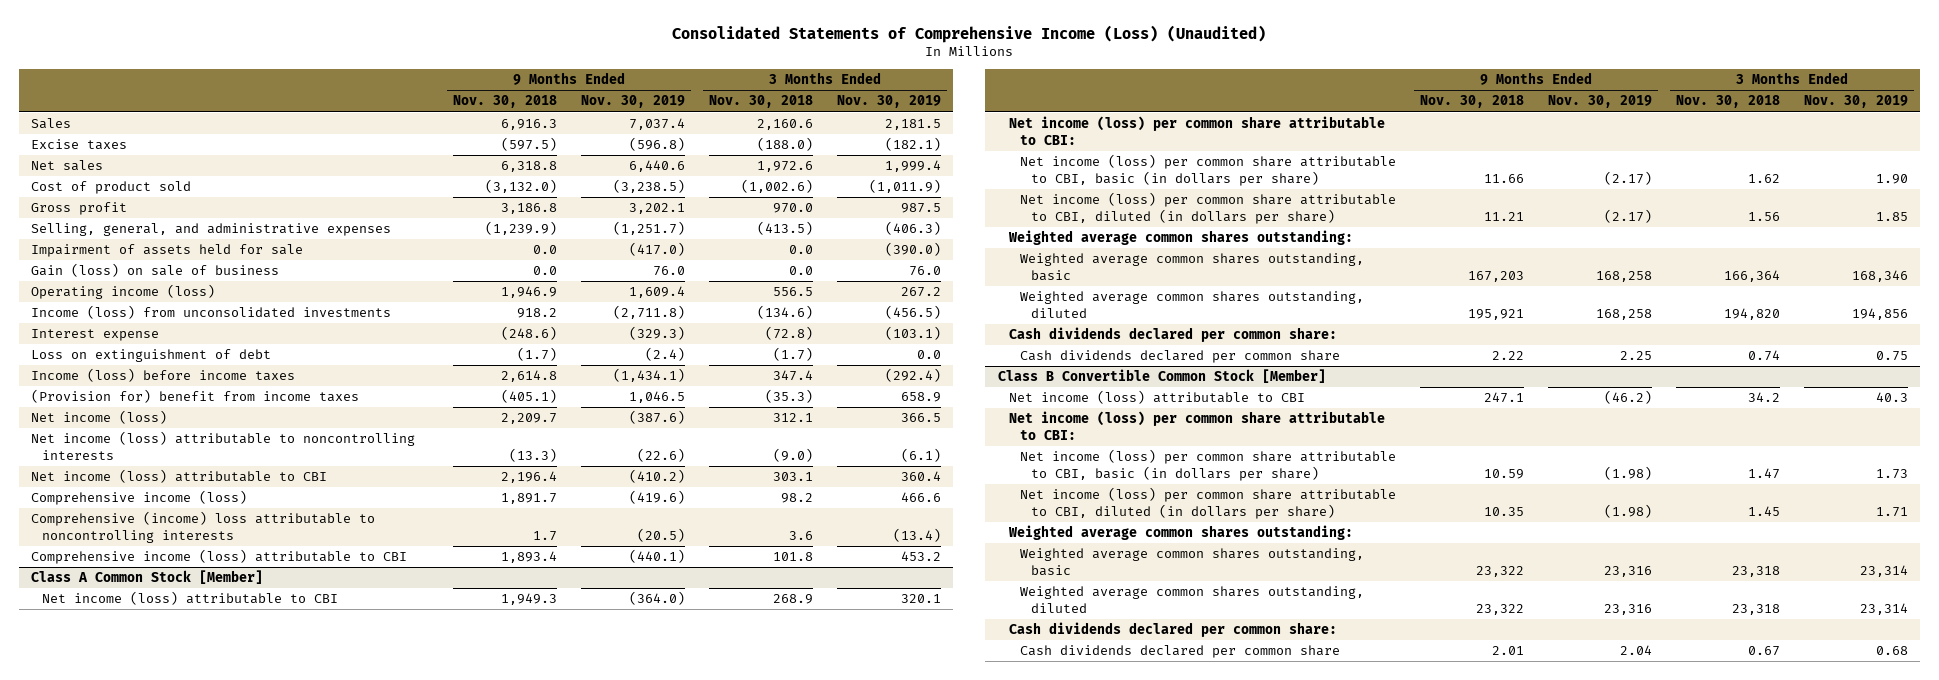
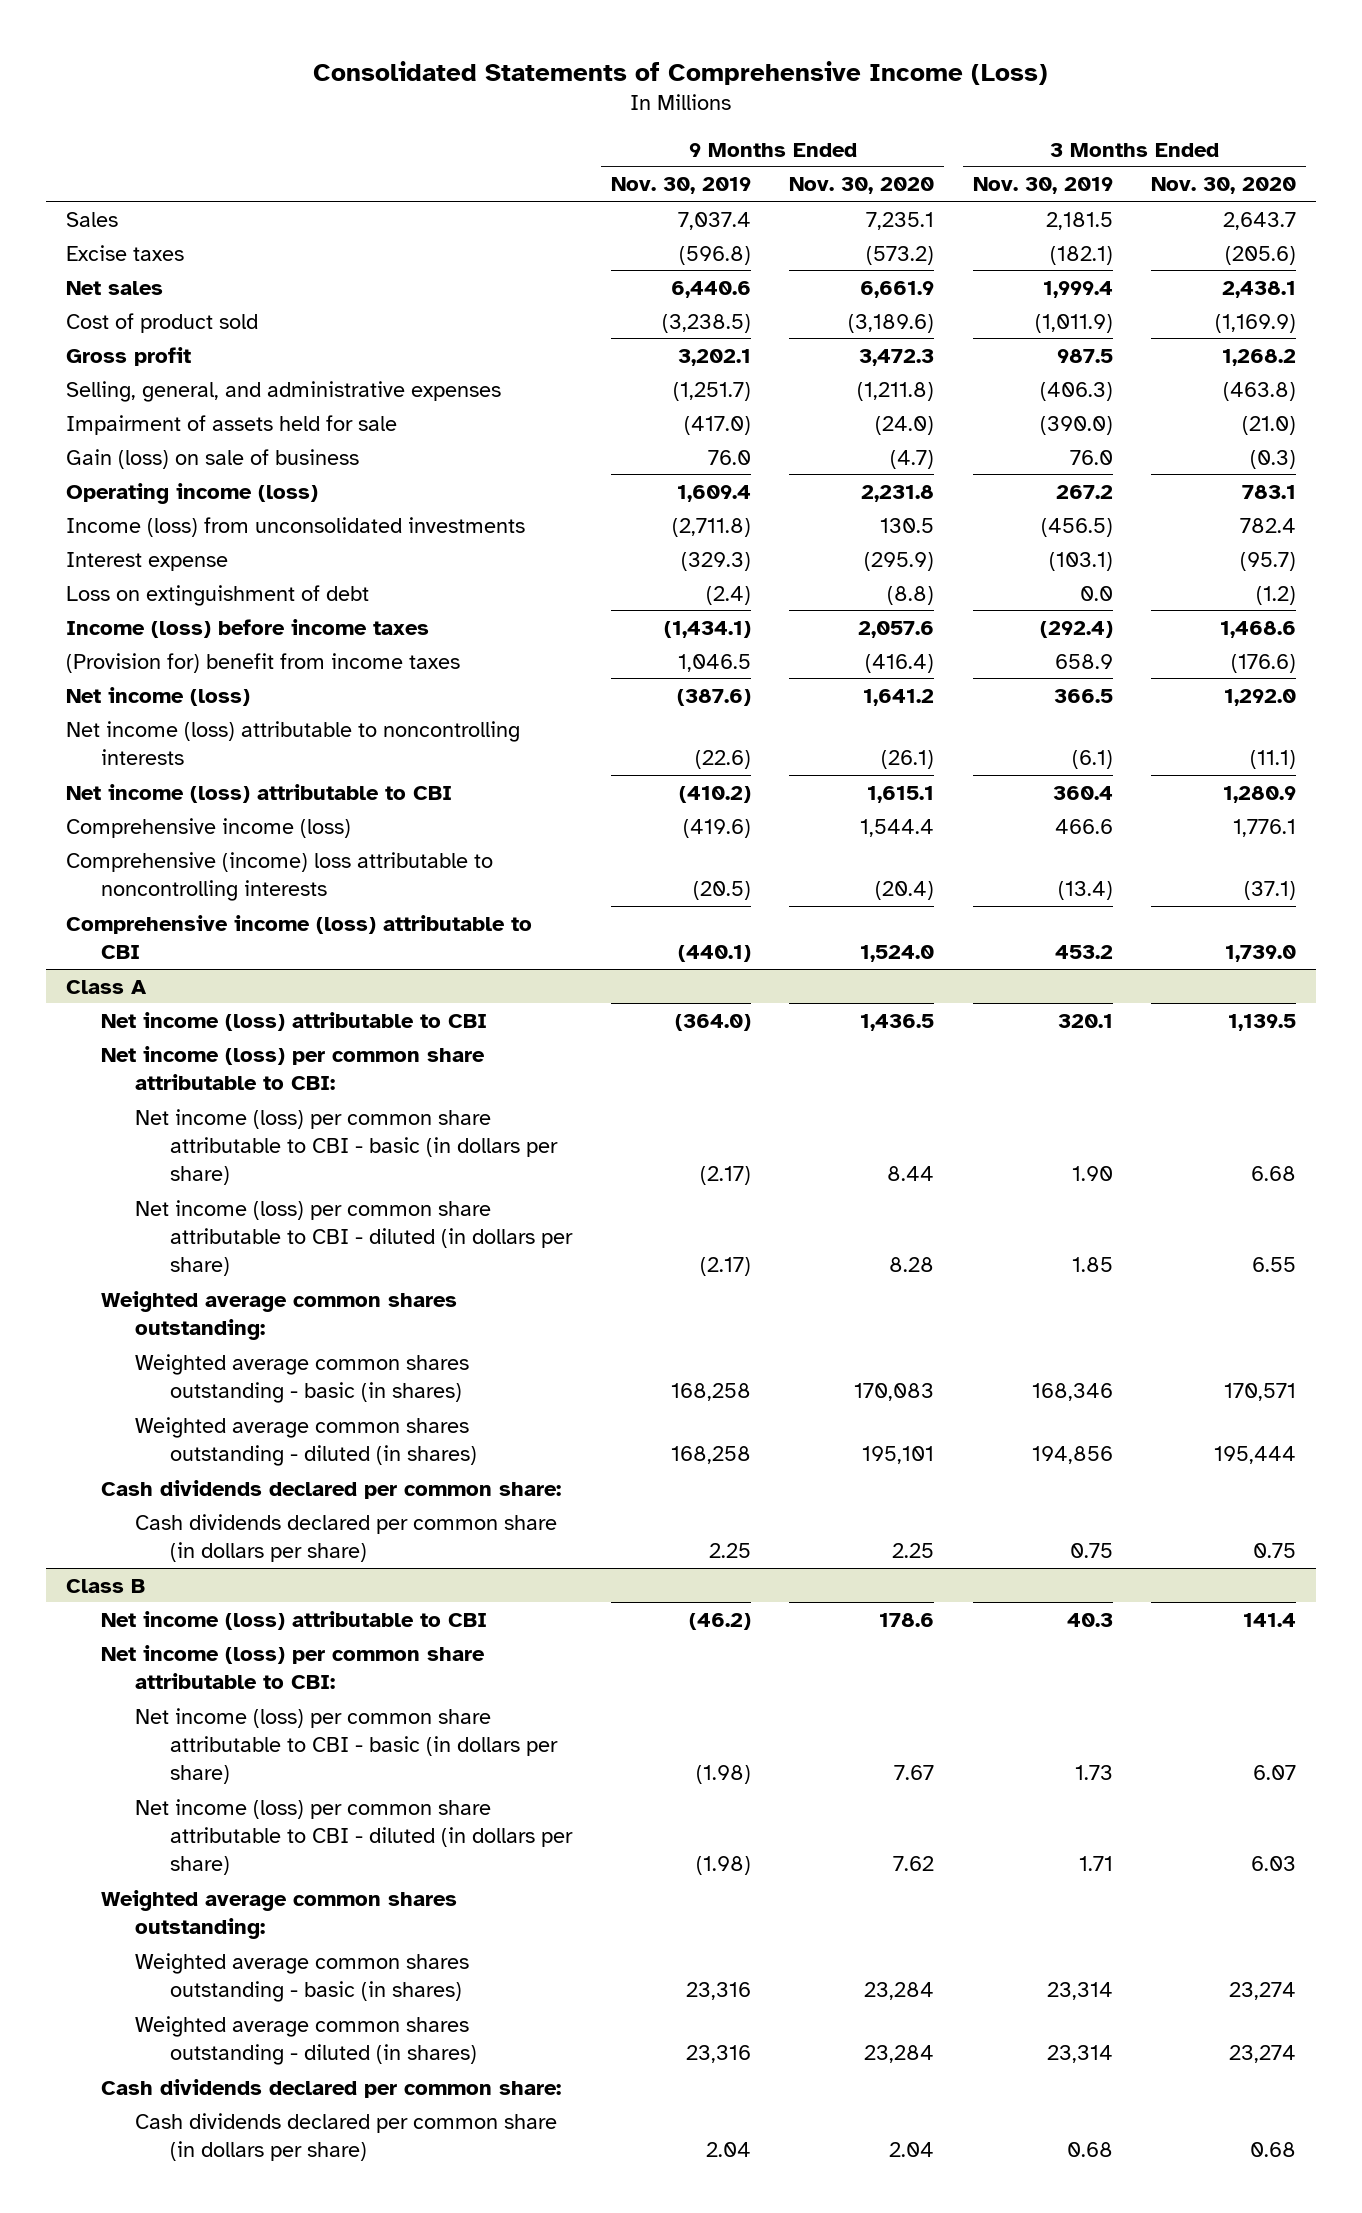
- Consolidated Statements of Comprehensive Income (Loss) (Unaudited)
+ Consolidated Statements of Comprehensive Income (Loss)
- | 9 Months Ended Nov. 30, 2018 | 9 Months Ended Nov. 30, 2019 | 3 Months Ended Nov. 30, 2018 | 3 Months Ended Nov. 30, 2019
+ | 9 Months Ended Nov. 30, 2019 | 9 Months Ended Nov. 30, 2020 | 3 Months Ended Nov. 30, 2019 | 3 Months Ended Nov. 30, 2020
- Class A Common Stock [Member]
+ Class A
- Net income (loss) per common share attributable to CBI, basic (in dollars per share) | 11.66 | (2.17) | 1.62 | 1.90
- Net income (loss) per common share attributable to CBI, diluted (in dollars per share) | 11.21 | (2.17) | 1.56 | 1.85
+ Net income (loss) per common share attributable to CBI - basic (in dollars per share) | (2.17) | 8.44 | 1.90 | 6.68
+ Net income (loss) per common share attributable to CBI - diluted (in dollars per share) | (2.17) | 8.28 | 1.85 | 6.55
- Weighted average common shares outstanding, basic | 167,203 | 168,258 | 166,364 | 168,346
- Weighted average common shares outstanding, diluted | 195,921 | 168,258 | 194,820 | 194,856
+ Weighted average common shares outstanding - basic (in shares) | 168,258 | 170,083 | 168,346 | 170,571
+ Weighted average common shares outstanding - diluted (in shares) | 168,258 | 195,101 | 194,856 | 195,444
- Cash dividends declared per common share | 2.22 | 2.25 | 0.74 | 0.75
- Class B Convertible Common Stock [Member]
+ Cash dividends declared per common share (in dollars per share) | 2.25 | 2.25 | 0.75 | 0.75
+ Class B
- Net income (loss) per common share attributable to CBI, basic (in dollars per share) | 10.59 | (1.98) | 1.47 | 1.73
- Net income (loss) per common share attributable to CBI, diluted (in dollars per share) | 10.35 | (1.98) | 1.45 | 1.71
+ Net income (loss) per common share attributable to CBI - basic (in dollars per share) | (1.98) | 7.67 | 1.73 | 6.07
+ Net income (loss) per common share attributable to CBI - diluted (in dollars per share) | (1.98) | 7.62 | 1.71 | 6.03
- Weighted average common shares outstanding, basic | 23,322 | 23,316 | 23,318 | 23,314
- Weighted average common shares outstanding, diluted | 23,322 | 23,316 | 23,318 | 23,314
+ Weighted average common shares outstanding - basic (in shares) | 23,316 | 23,284 | 23,314 | 23,274
+ Weighted average common shares outstanding - diluted (in shares) | 23,316 | 23,284 | 23,314 | 23,274
- Cash dividends declared per common share | 2.01 | 2.04 | 0.67 | 0.68
+ Cash dividends declared per common share (in dollars per share) | 2.04 | 2.04 | 0.68 | 0.68

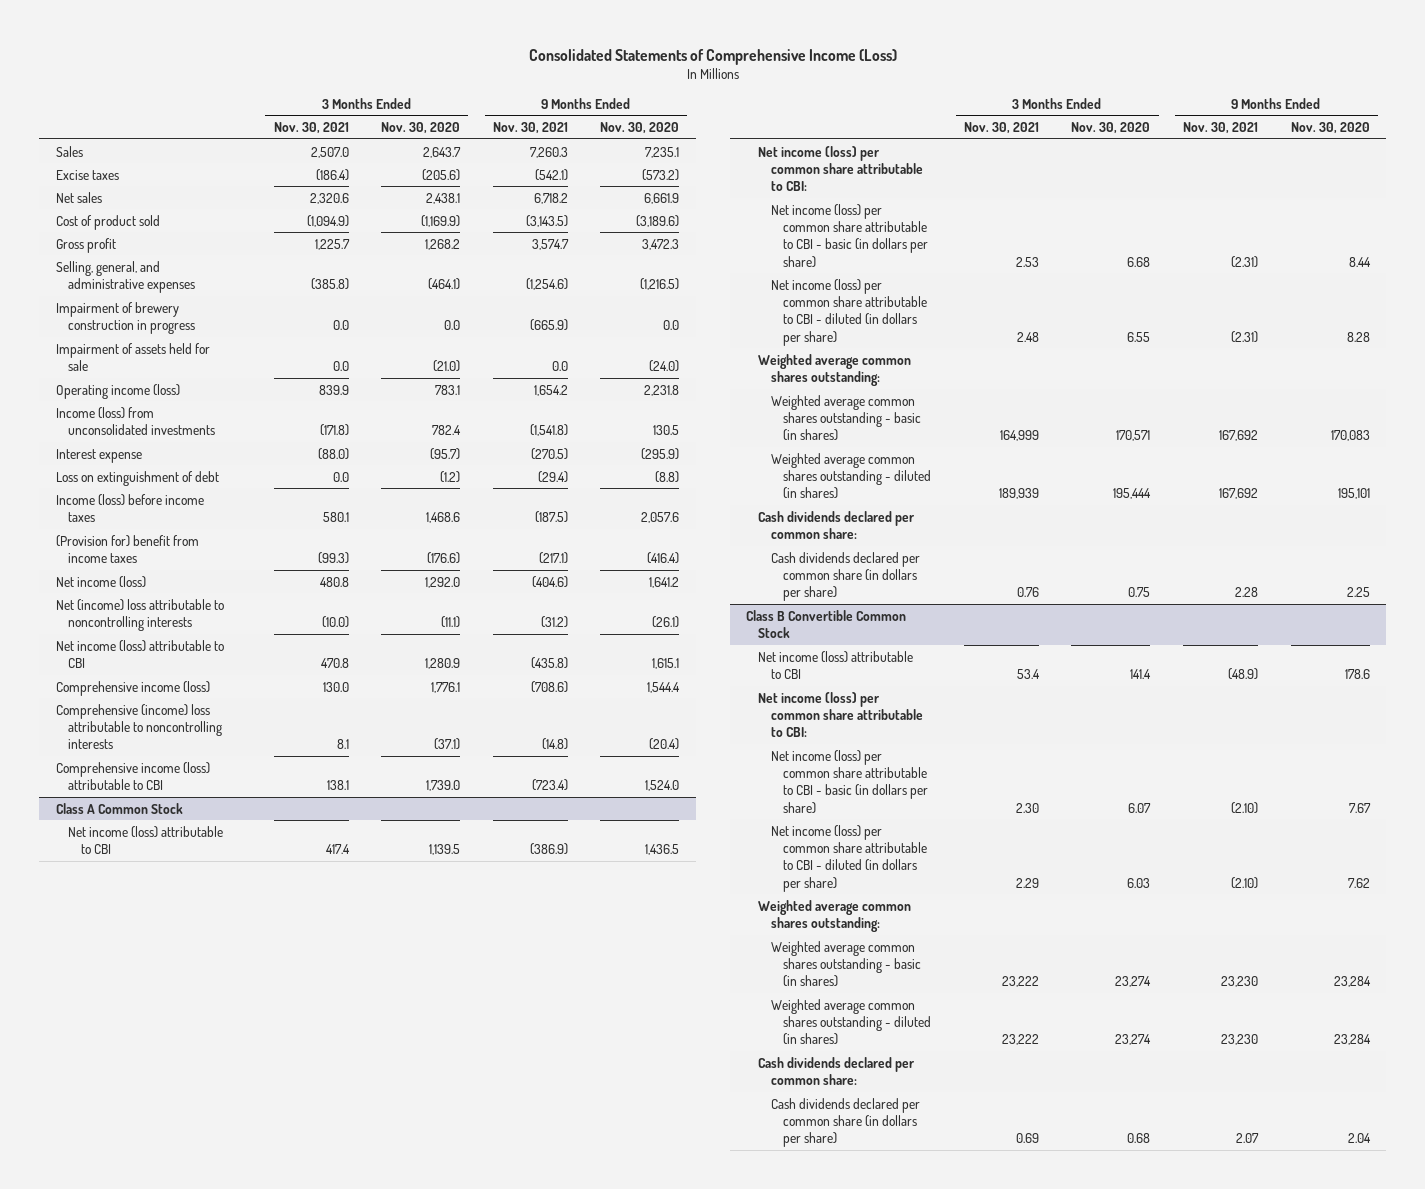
- | 9 Months Ended Nov. 30, 2019 | 9 Months Ended Nov. 30, 2020 | 3 Months Ended Nov. 30, 2019 | 3 Months Ended Nov. 30, 2020
+ | 3 Months Ended Nov. 30, 2021 | 3 Months Ended Nov. 30, 2020 | 9 Months Ended Nov. 30, 2021 | 9 Months Ended Nov. 30, 2020
- Selling, general, and administrative expenses | (1,251.7) | (1,211.8) | (406.3) | (463.8)
+ Selling, general, and administrative expenses | (385.8) | (464.1) | (1,254.6) | (1,216.5)
+ Impairment of brewery construction in progress | 0.0 | 0.0 | (665.9) | 0.0
- Gain (loss) on sale of business | 76.0 | (4.7) | 76.0 | (0.3)
- Net income (loss) attributable to noncontrolling interests | (22.6) | (26.1) | (6.1) | (11.1)
+ Net (income) loss attributable to noncontrolling interests | (10.0) | (11.1) | (31.2) | (26.1)
- Class A
+ Class A Common Stock
- Class B
+ Class B Convertible Common Stock

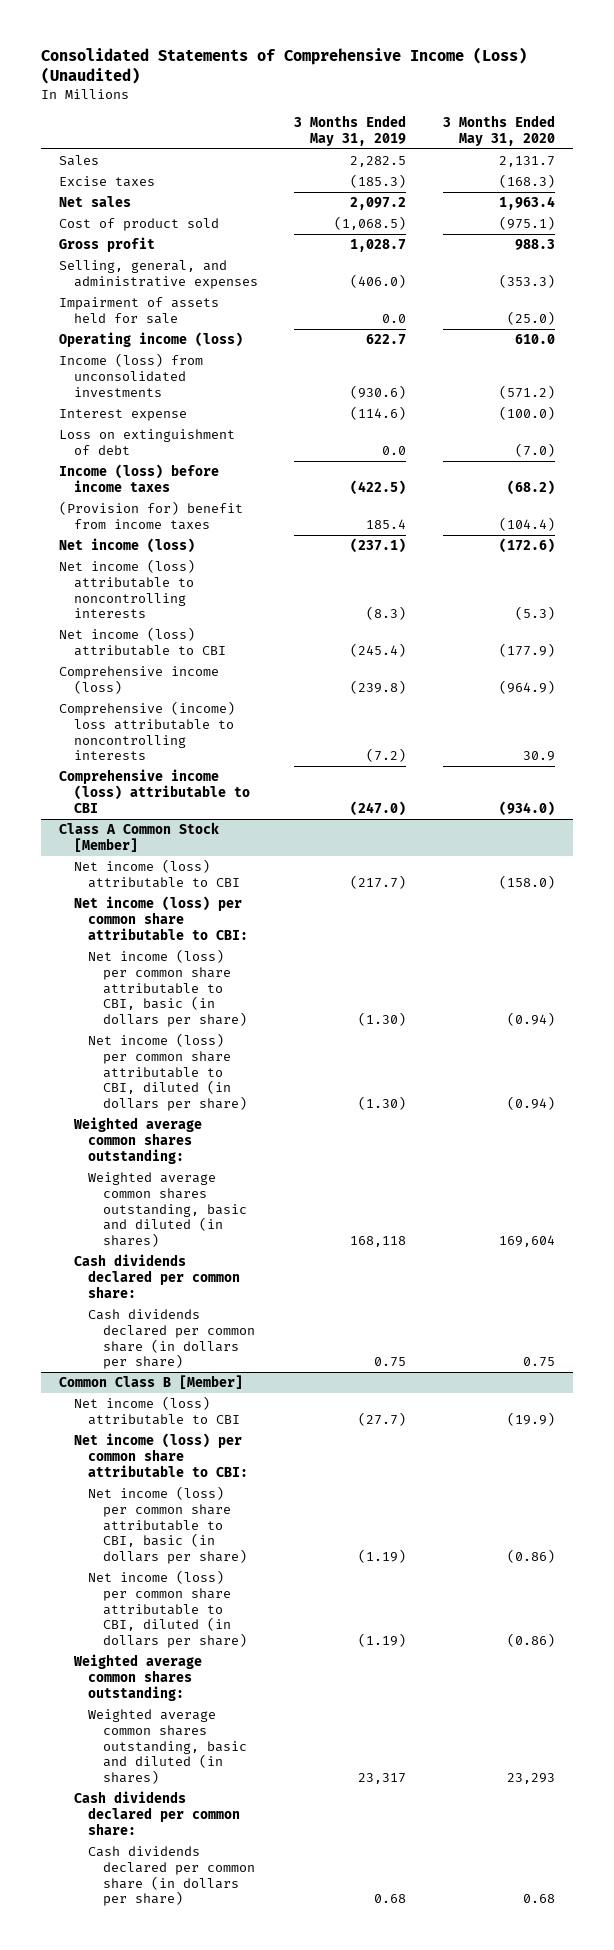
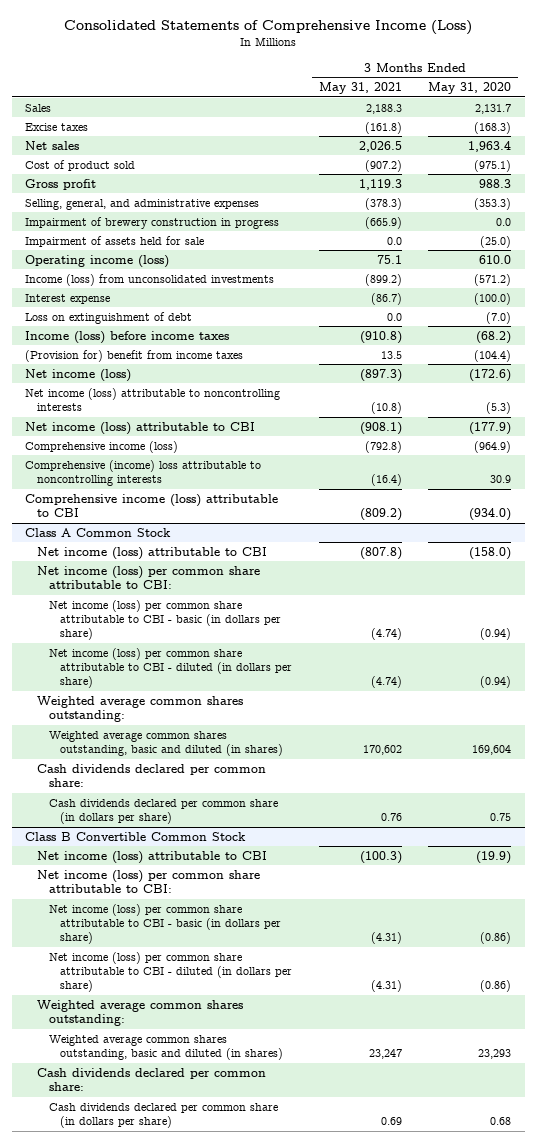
- Consolidated Statements of Comprehensive Income (Loss) (Unaudited)
+ Consolidated Statements of Comprehensive Income (Loss)
- | 3 Months Ended May 31, 2019 | 3 Months Ended May 31, 2020
+ | 3 Months Ended May 31, 2021 | 3 Months Ended May 31, 2020
+ Impairment of brewery construction in progress | (665.9) | 0.0
- Class A Common Stock [Member]
+ Class A Common Stock
- Net income (loss) per common share attributable to CBI, basic (in dollars per share) | (1.30) | (0.94)
- Net income (loss) per common share attributable to CBI, diluted (in dollars per share) | (1.30) | (0.94)
+ Net income (loss) per common share attributable to CBI - basic (in dollars per share) | (4.74) | (0.94)
+ Net income (loss) per common share attributable to CBI - diluted (in dollars per share) | (4.74) | (0.94)
- Common Class B [Member]
+ Class B Convertible Common Stock
- Net income (loss) per common share attributable to CBI, basic (in dollars per share) | (1.19) | (0.86)
- Net income (loss) per common share attributable to CBI, diluted (in dollars per share) | (1.19) | (0.86)
+ Net income (loss) per common share attributable to CBI - basic (in dollars per share) | (4.31) | (0.86)
+ Net income (loss) per common share attributable to CBI - diluted (in dollars per share) | (4.31) | (0.86)

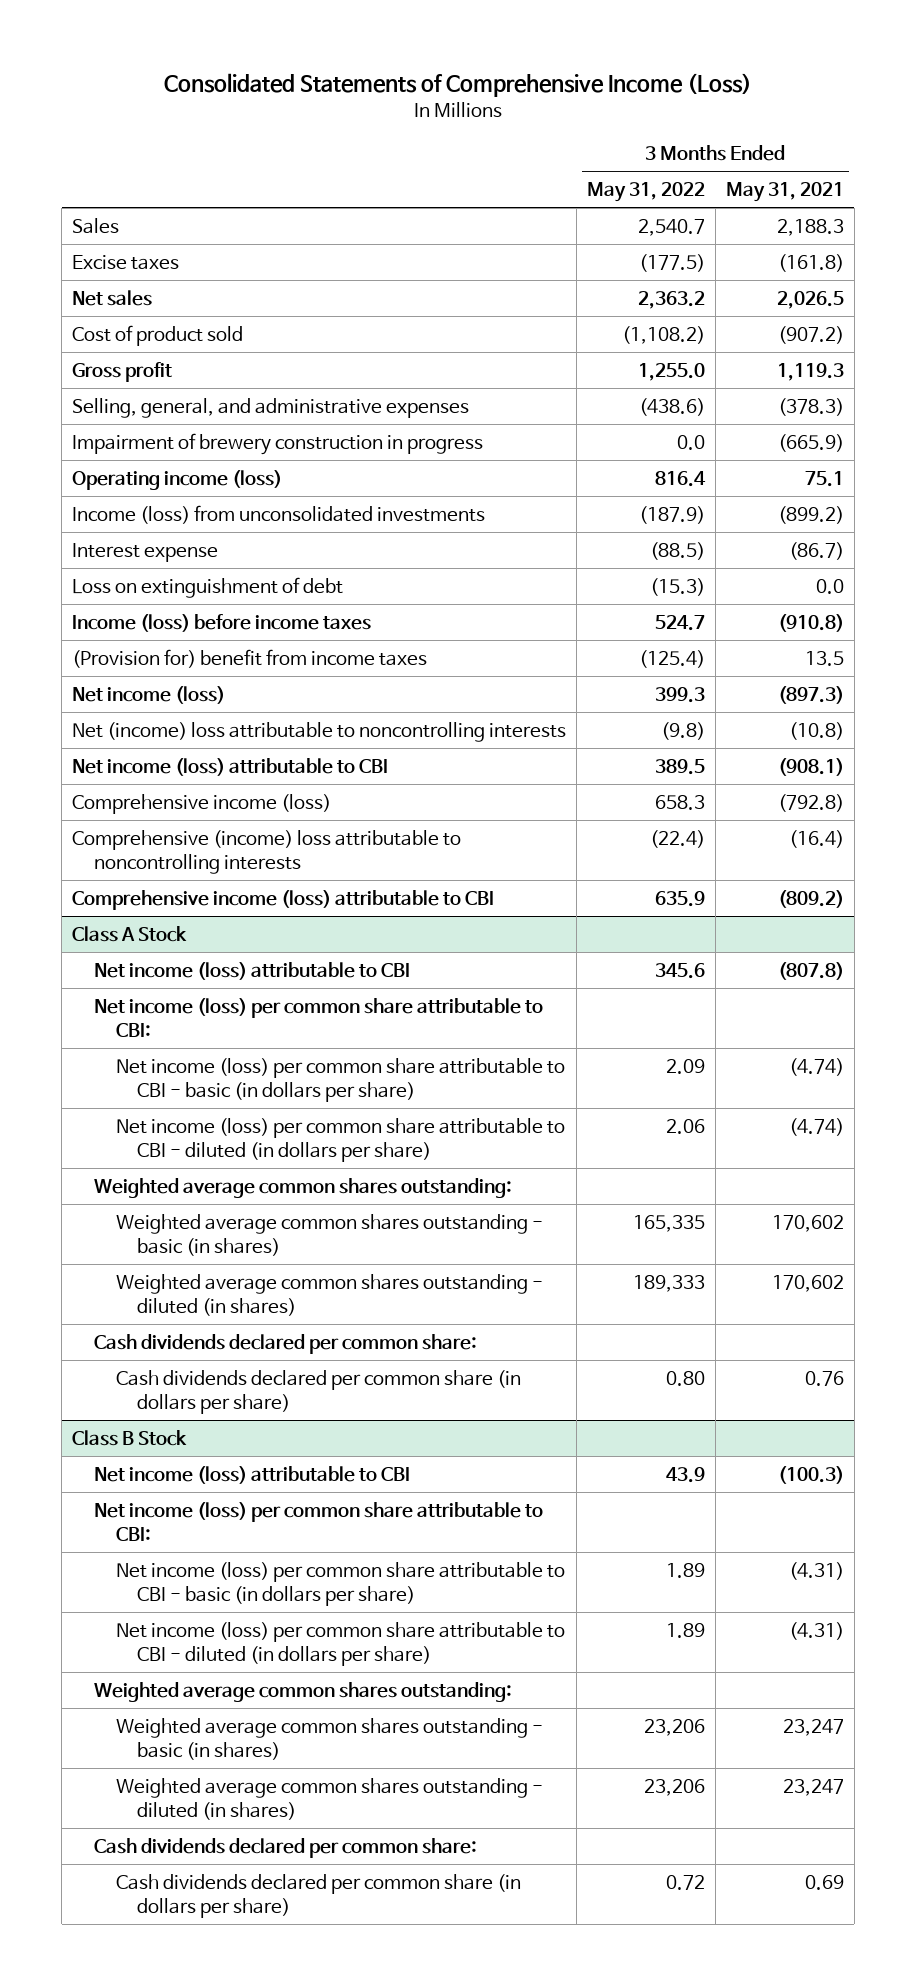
- | 3 Months Ended May 31, 2021 | 3 Months Ended May 31, 2020
+ | 3 Months Ended May 31, 2022 | 3 Months Ended May 31, 2021
- Impairment of assets held for sale | 0.0 | (25.0)
- Net income (loss) attributable to noncontrolling interests | (10.8) | (5.3)
+ Net (income) loss attributable to noncontrolling interests | (9.8) | (10.8)
- Class A Common Stock
+ Class A Stock
- Weighted average common shares outstanding, basic and diluted (in shares) | 170,602 | 169,604
+ Weighted average common shares outstanding - basic (in shares) | 165,335 | 170,602
+ Weighted average common shares outstanding - diluted (in shares) | 189,333 | 170,602
- Class B Convertible Common Stock
+ Class B Stock
- Weighted average common shares outstanding, basic and diluted (in shares) | 23,247 | 23,293
+ Weighted average common shares outstanding - basic (in shares) | 23,206 | 23,247
+ Weighted average common shares outstanding - diluted (in shares) | 23,206 | 23,247

